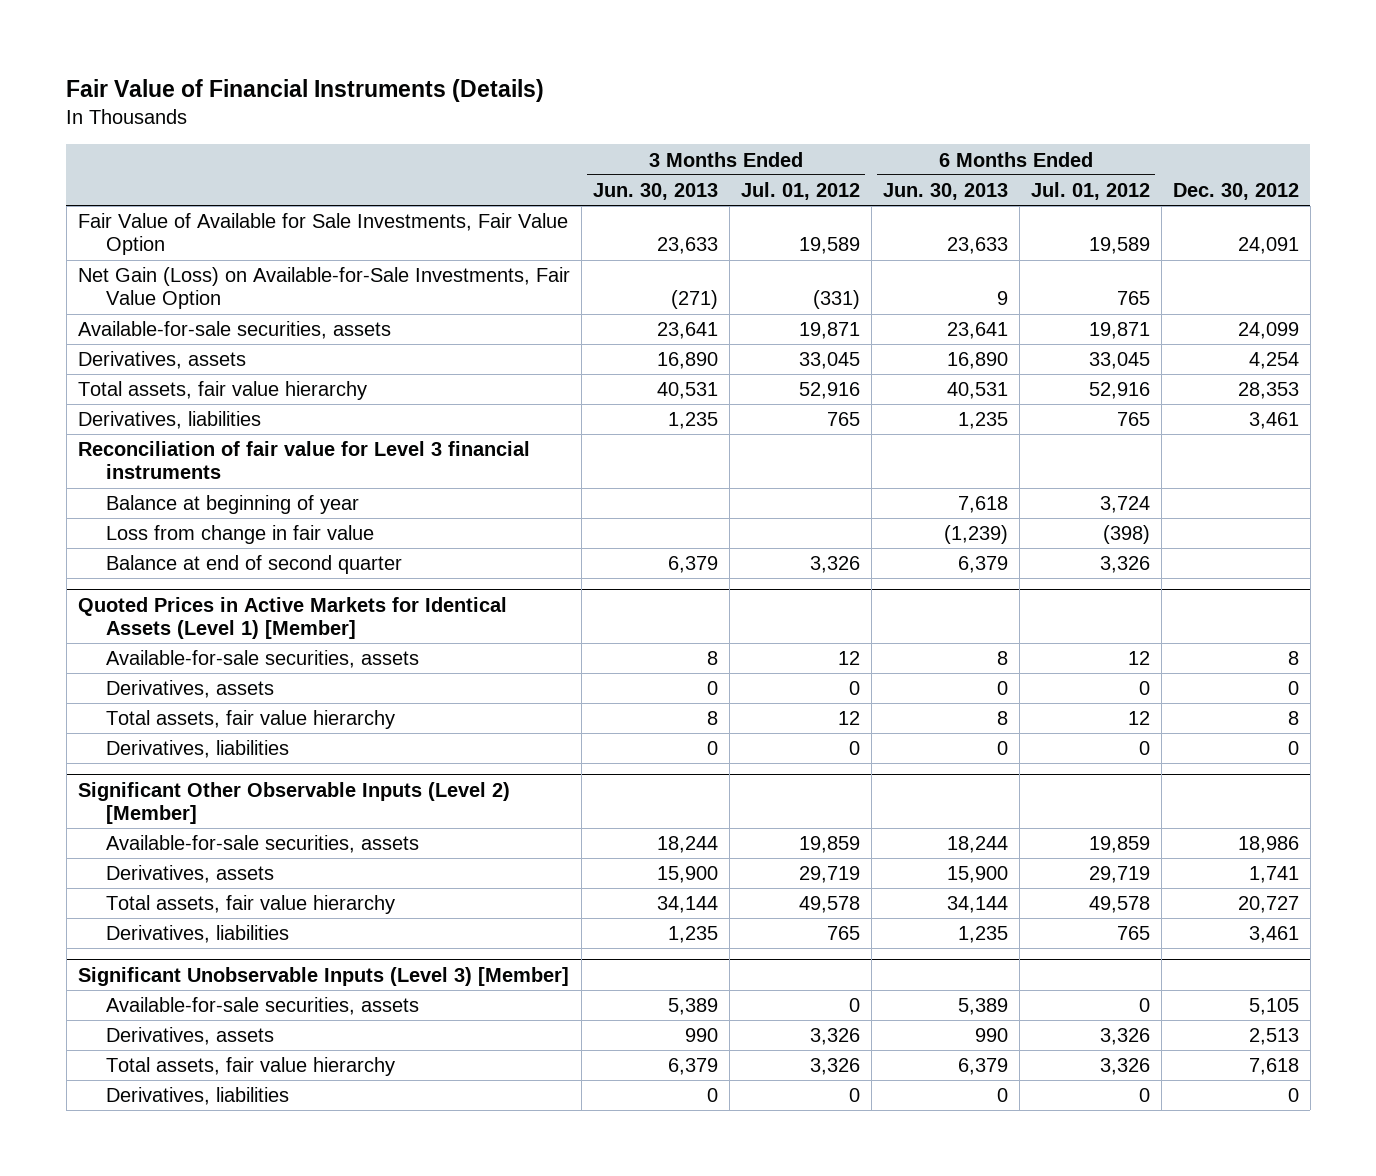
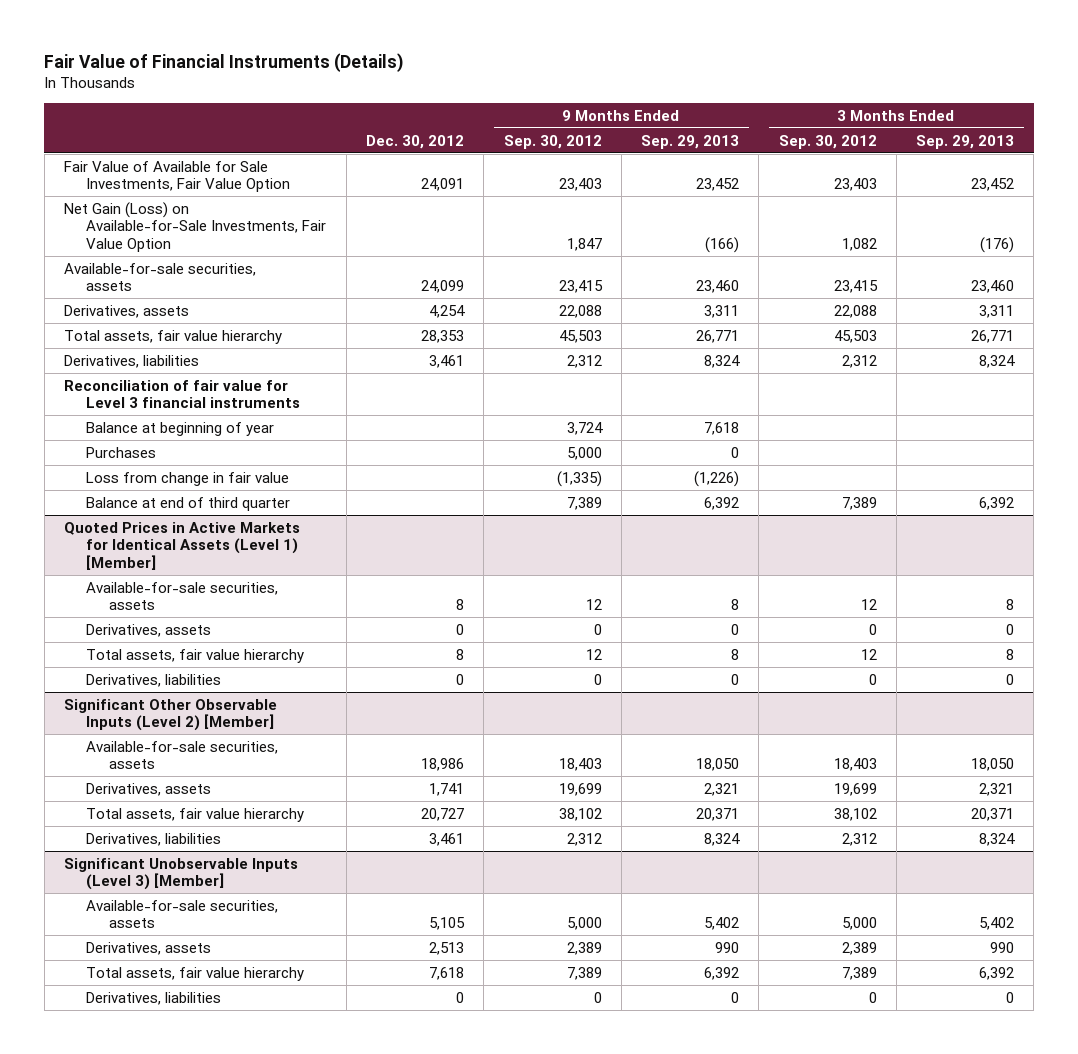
- | 3 Months Ended Jun. 30, 2013 | 3 Months Ended Jul. 01, 2012 | 6 Months Ended Jun. 30, 2013 | 6 Months Ended Jul. 01, 2012 | Dec. 30, 2012
+ | Dec. 30, 2012 | 9 Months Ended Sep. 30, 2012 | 9 Months Ended Sep. 29, 2013 | 3 Months Ended Sep. 30, 2012 | 3 Months Ended Sep. 29, 2013
+ Purchases | | 5,000 | 0 | |
- Balance at end of second quarter | 6,379 | 3,326 | 6,379 | 3,326 |
+ Balance at end of third quarter | | 7,389 | 6,392 | 7,389 | 6,392

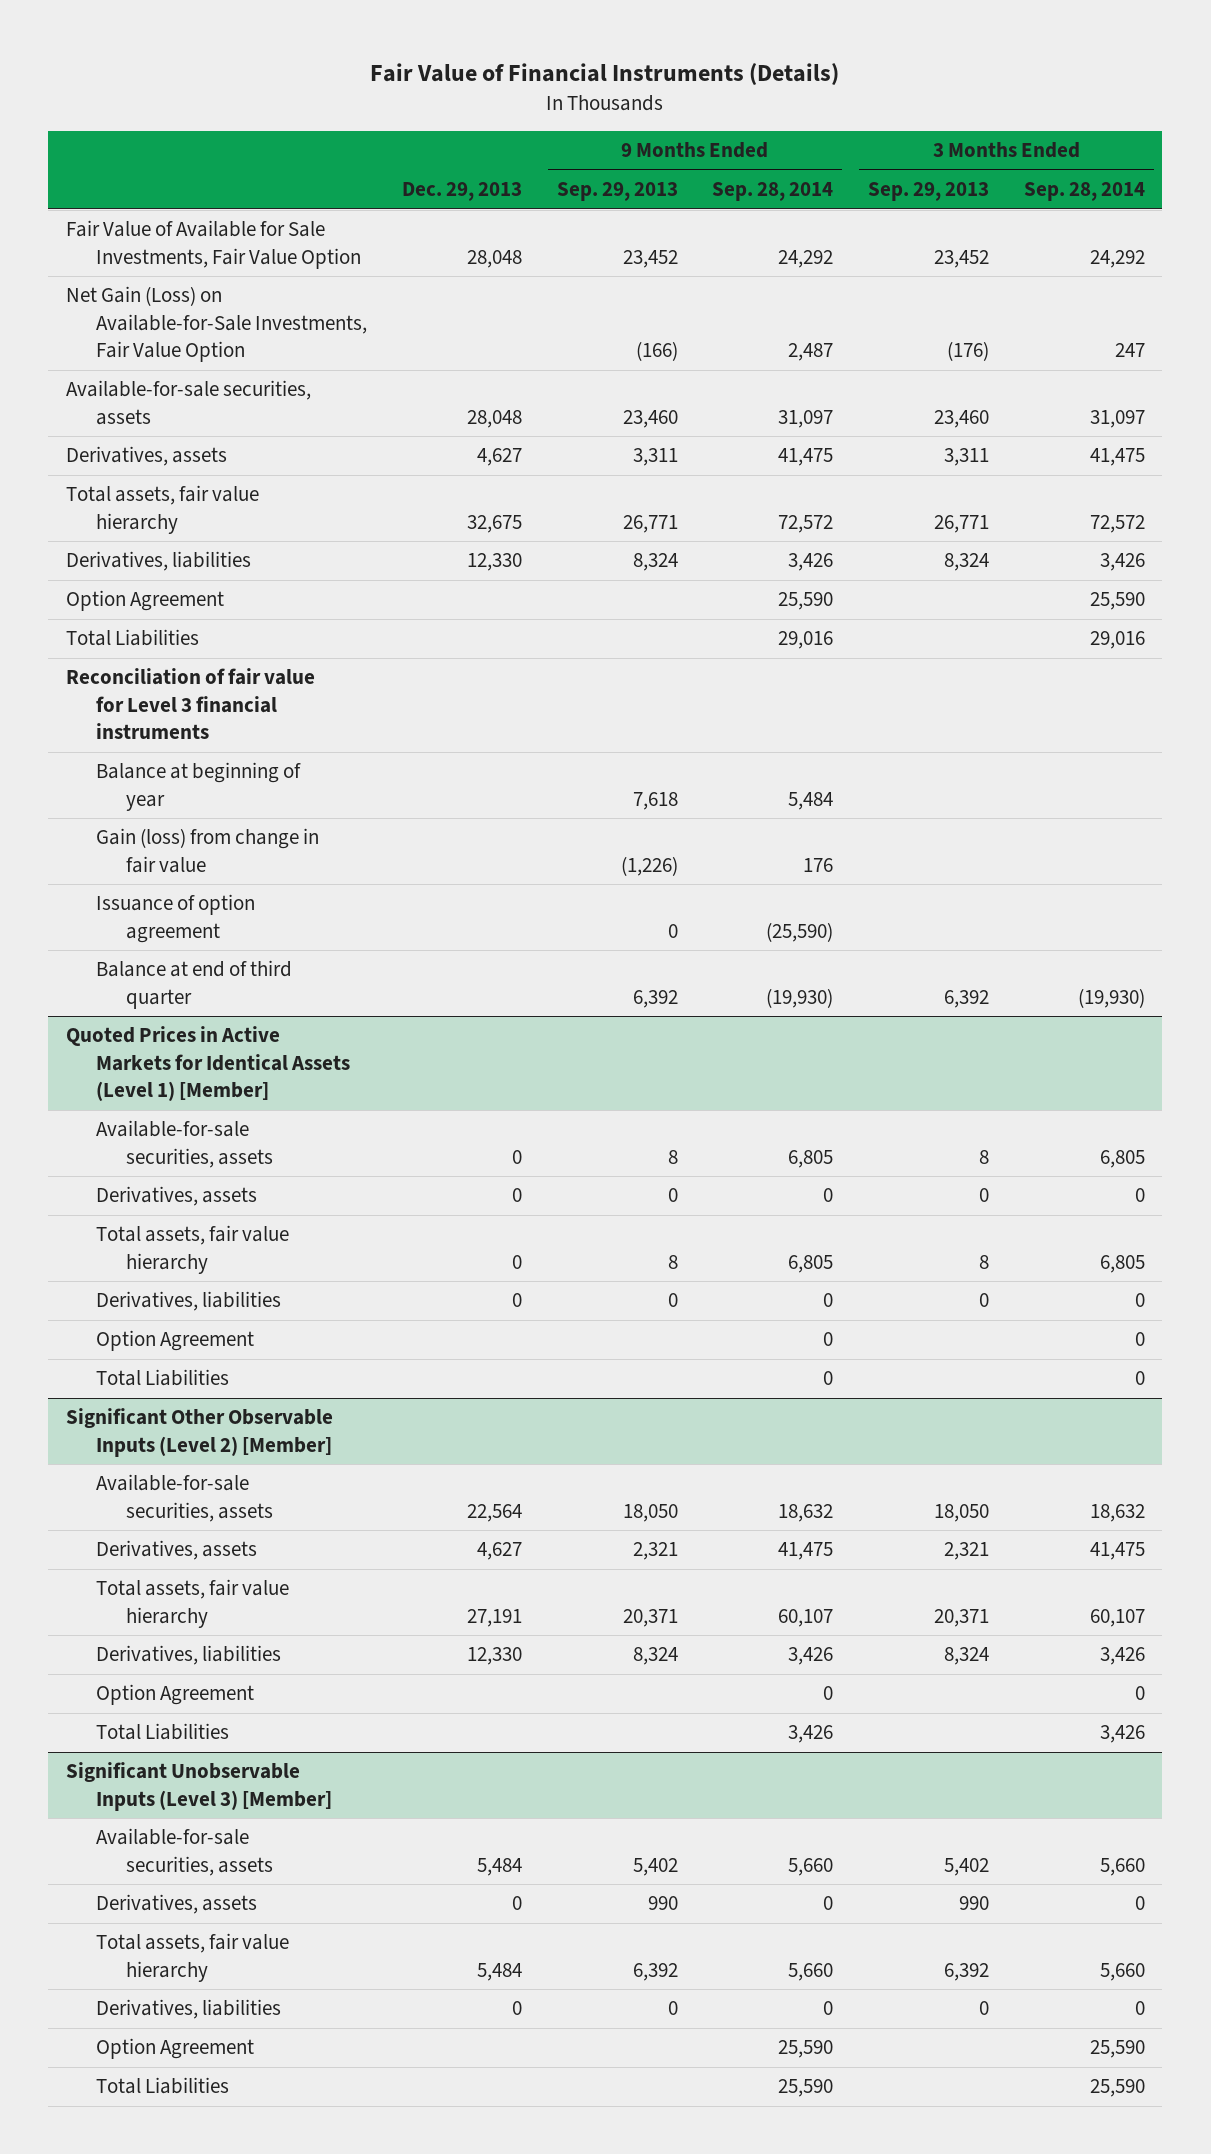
- | Dec. 30, 2012 | 9 Months Ended Sep. 30, 2012 | 9 Months Ended Sep. 29, 2013 | 3 Months Ended Sep. 30, 2012 | 3 Months Ended Sep. 29, 2013
+ | Dec. 29, 2013 | 9 Months Ended Sep. 29, 2013 | 9 Months Ended Sep. 28, 2014 | 3 Months Ended Sep. 29, 2013 | 3 Months Ended Sep. 28, 2014
+ Option Agreement | | | 25,590 | | 25,590
+ Total Liabilities | | | 29,016 | | 29,016
- Purchases | | 5,000 | 0 | |
- Loss from change in fair value | | (1,335) | (1,226) | |
+ Gain (loss) from change in fair value | | (1,226) | 176 | |
+ Issuance of option agreement | | 0 | (25,590) | |
@ Quoted Prices in Active Markets for Identical Assets (Level 1) [Member]
+ Option Agreement | | | 0 | | 0
+ Total Liabilities | | | 0 | | 0
@ Significant Other Observable Inputs (Level 2) [Member]
+ Option Agreement | | | 0 | | 0
+ Total Liabilities | | | 3,426 | | 3,426
@ Significant Unobservable Inputs (Level 3) [Member]
+ Option Agreement | | | 25,590 | | 25,590
+ Total Liabilities | | | 25,590 | | 25,590

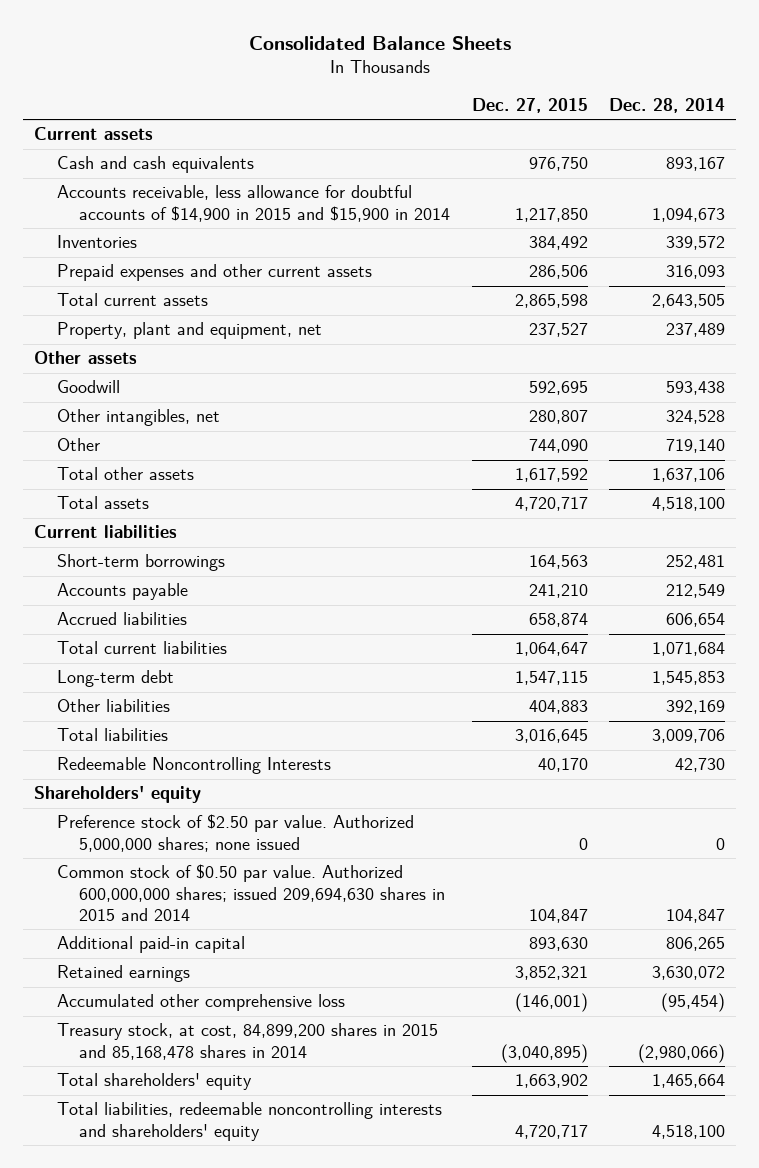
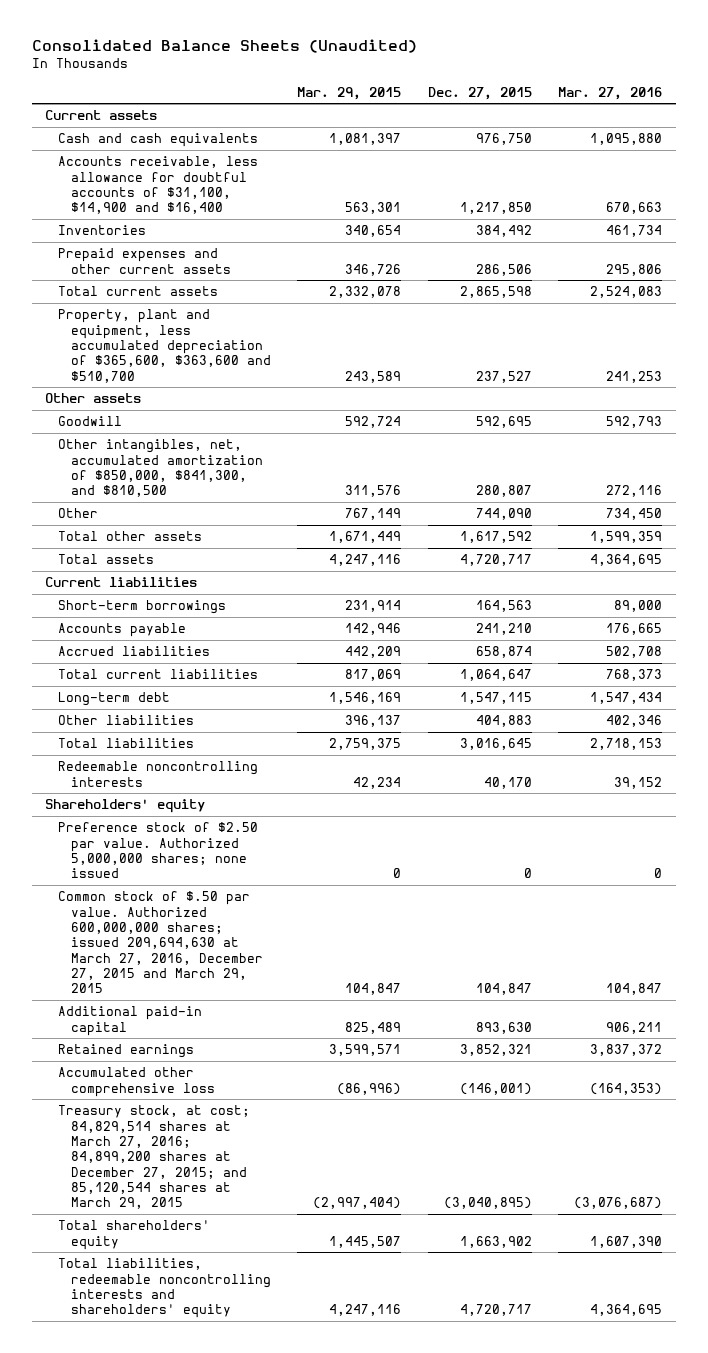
- Consolidated Balance Sheets
+ Consolidated Balance Sheets (Unaudited)
- | Dec. 27, 2015 | Dec. 28, 2014
+ | Mar. 29, 2015 | Dec. 27, 2015 | Mar. 27, 2016
- Accounts receivable, less allowance for doubtful accounts of $14,900 in 2015 and $15,900 in 2014 | 1,217,850 | 1,094,673
+ Accounts receivable, less allowance for doubtful accounts of $31,100, $14,900 and $16,400 | 563,301 | 1,217,850 | 670,663
- Property, plant and equipment, net | 237,527 | 237,489
+ Property, plant and equipment, less accumulated depreciation of $365,600, $363,600 and $510,700 | 243,589 | 237,527 | 241,253
- Other intangibles, net | 280,807 | 324,528
+ Other intangibles, net, accumulated amortization of $850,000, $841,300, and $810,500 | 311,576 | 280,807 | 272,116
- Redeemable Noncontrolling Interests | 40,170 | 42,730
+ Redeemable noncontrolling interests | 42,234 | 40,170 | 39,152
- Common stock of $0.50 par value. Authorized 600,000,000 shares; issued 209,694,630 shares in 2015 and 2014 | 104,847 | 104,847
+ Common stock of $.50 par value. Authorized 600,000,000 shares; issued 209,694,630 at March 27, 2016, December 27, 2015 and March 29, 2015 | 104,847 | 104,847 | 104,847
- Treasury stock, at cost, 84,899,200 shares in 2015 and 85,168,478 shares in 2014 | (3,040,895) | (2,980,066)
+ Treasury stock, at cost; 84,829,514 shares at March 27, 2016; 84,899,200 shares at December 27, 2015; and 85,120,544 shares at March 29, 2015 | (2,997,404) | (3,040,895) | (3,076,687)

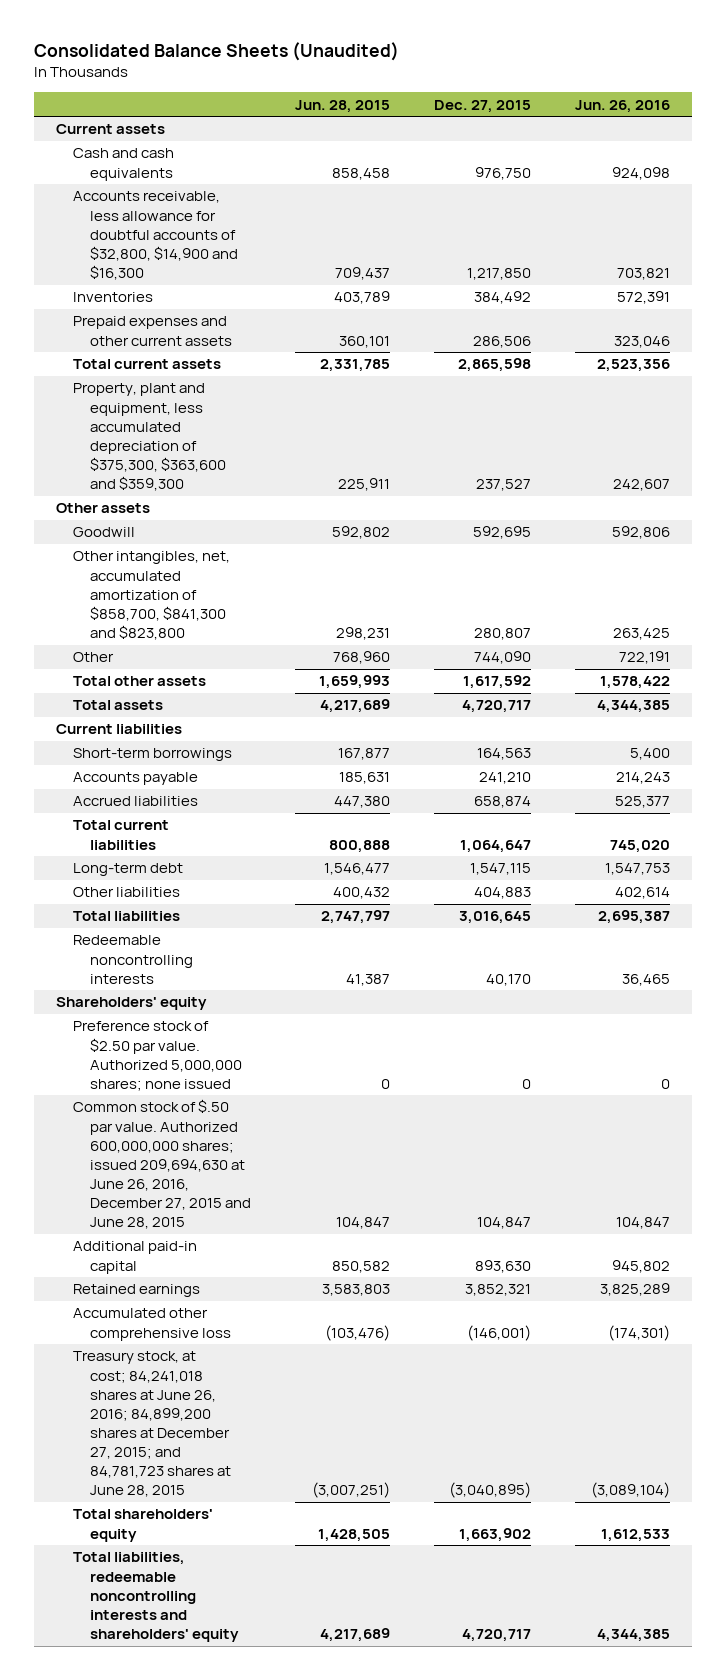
- | Mar. 29, 2015 | Dec. 27, 2015 | Mar. 27, 2016
+ | Jun. 28, 2015 | Dec. 27, 2015 | Jun. 26, 2016
- Accounts receivable, less allowance for doubtful accounts of $31,100, $14,900 and $16,400 | 563,301 | 1,217,850 | 670,663
+ Accounts receivable, less allowance for doubtful accounts of $32,800, $14,900 and $16,300 | 709,437 | 1,217,850 | 703,821
- Property, plant and equipment, less accumulated depreciation of $365,600, $363,600 and $510,700 | 243,589 | 237,527 | 241,253
+ Property, plant and equipment, less accumulated depreciation of $375,300, $363,600 and $359,300 | 225,911 | 237,527 | 242,607
- Other intangibles, net, accumulated amortization of $850,000, $841,300, and $810,500 | 311,576 | 280,807 | 272,116
+ Other intangibles, net, accumulated amortization of $858,700, $841,300 and $823,800 | 298,231 | 280,807 | 263,425
- Common stock of $.50 par value. Authorized 600,000,000 shares; issued 209,694,630 at March 27, 2016, December 27, 2015 and March 29, 2015 | 104,847 | 104,847 | 104,847
+ Common stock of $.50 par value. Authorized 600,000,000 shares; issued 209,694,630 at June 26, 2016, December 27, 2015 and June 28, 2015 | 104,847 | 104,847 | 104,847
- Treasury stock, at cost; 84,829,514 shares at March 27, 2016; 84,899,200 shares at December 27, 2015; and 85,120,544 shares at March 29, 2015 | (2,997,404) | (3,040,895) | (3,076,687)
+ Treasury stock, at cost; 84,241,018 shares at June 26, 2016; 84,899,200 shares at December 27, 2015; and 84,781,723 shares at June 28, 2015 | (3,007,251) | (3,040,895) | (3,089,104)

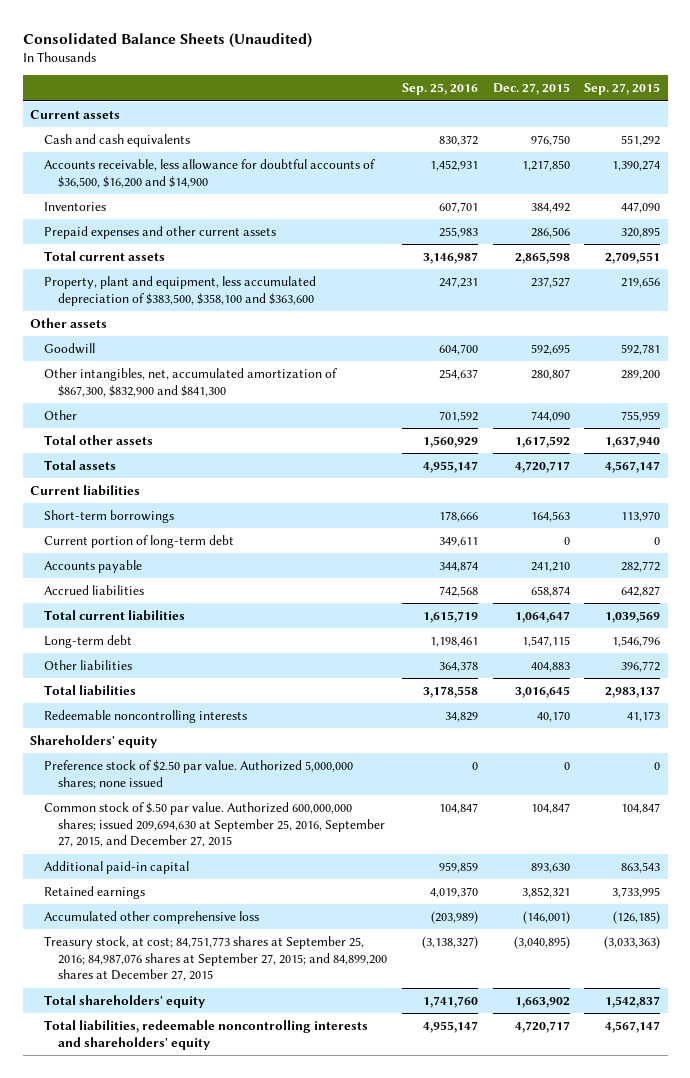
- | Jun. 28, 2015 | Dec. 27, 2015 | Jun. 26, 2016
+ | Sep. 25, 2016 | Dec. 27, 2015 | Sep. 27, 2015
- Accounts receivable, less allowance for doubtful accounts of $32,800, $14,900 and $16,300 | 709,437 | 1,217,850 | 703,821
+ Accounts receivable, less allowance for doubtful accounts of $36,500, $16,200 and $14,900 | 1,452,931 | 1,217,850 | 1,390,274
- Property, plant and equipment, less accumulated depreciation of $375,300, $363,600 and $359,300 | 225,911 | 237,527 | 242,607
+ Property, plant and equipment, less accumulated depreciation of $383,500, $358,100 and $363,600 | 247,231 | 237,527 | 219,656
- Other intangibles, net, accumulated amortization of $858,700, $841,300 and $823,800 | 298,231 | 280,807 | 263,425
+ Other intangibles, net, accumulated amortization of $867,300, $832,900 and $841,300 | 254,637 | 280,807 | 289,200
+ Current portion of long-term debt | 349,611 | 0 | 0
- Common stock of $.50 par value. Authorized 600,000,000 shares; issued 209,694,630 at June 26, 2016, December 27, 2015 and June 28, 2015 | 104,847 | 104,847 | 104,847
+ Common stock of $.50 par value. Authorized 600,000,000 shares; issued 209,694,630 at September 25, 2016, September 27, 2015, and December 27, 2015 | 104,847 | 104,847 | 104,847
- Treasury stock, at cost; 84,241,018 shares at June 26, 2016; 84,899,200 shares at December 27, 2015; and 84,781,723 shares at June 28, 2015 | (3,007,251) | (3,040,895) | (3,089,104)
+ Treasury stock, at cost; 84,751,773 shares at September 25, 2016; 84,987,076 shares at September 27, 2015; and 84,899,200 shares at December 27, 2015 | (3,138,327) | (3,040,895) | (3,033,363)

